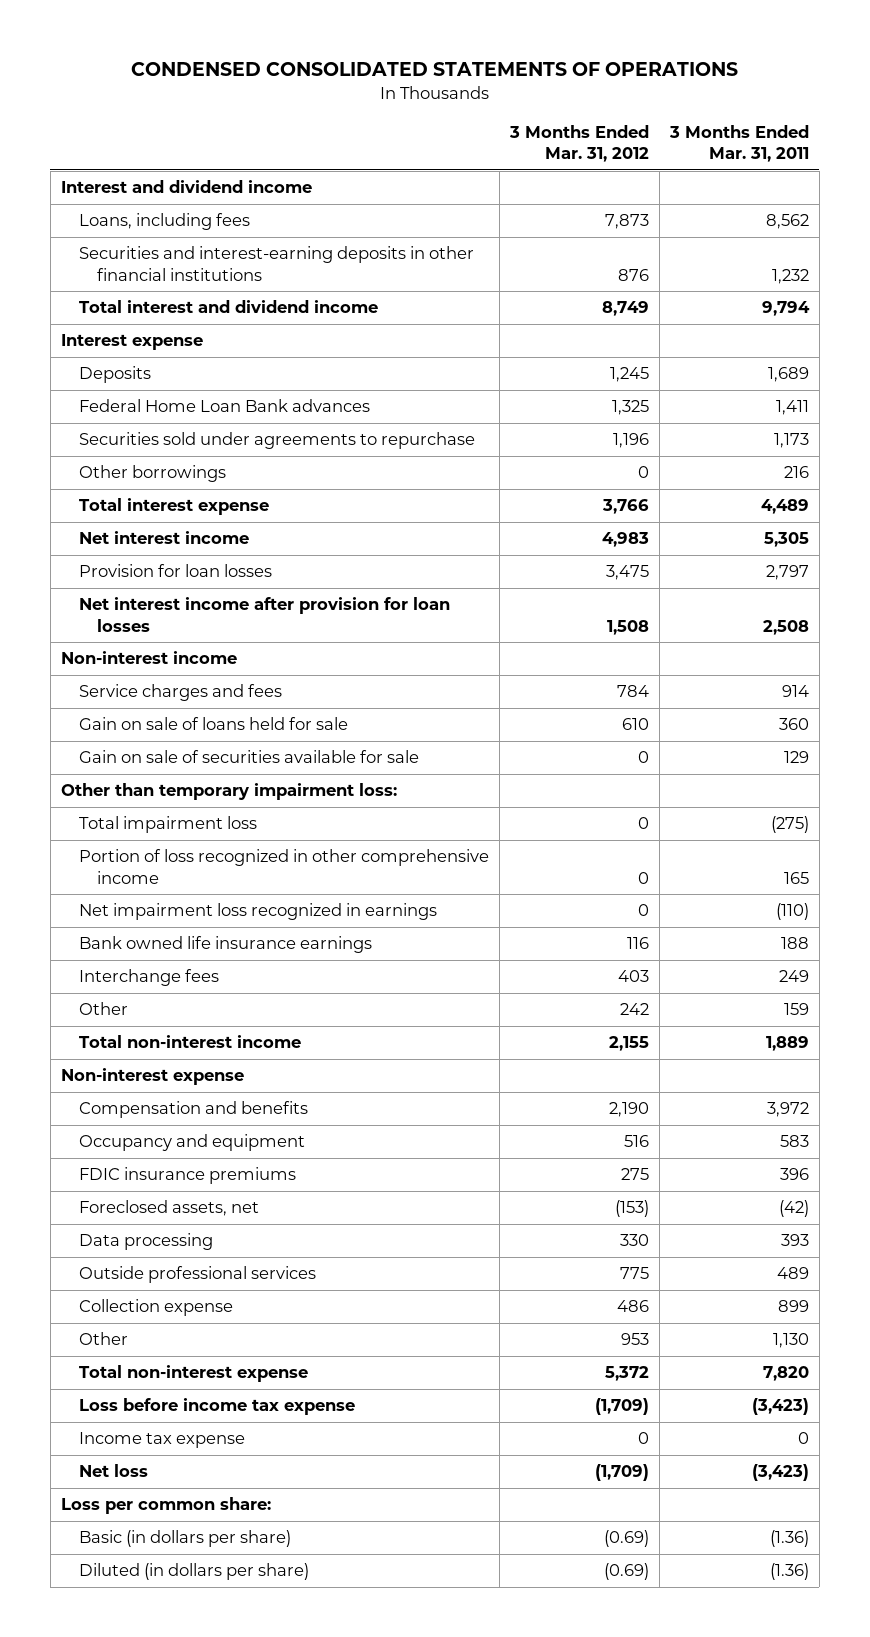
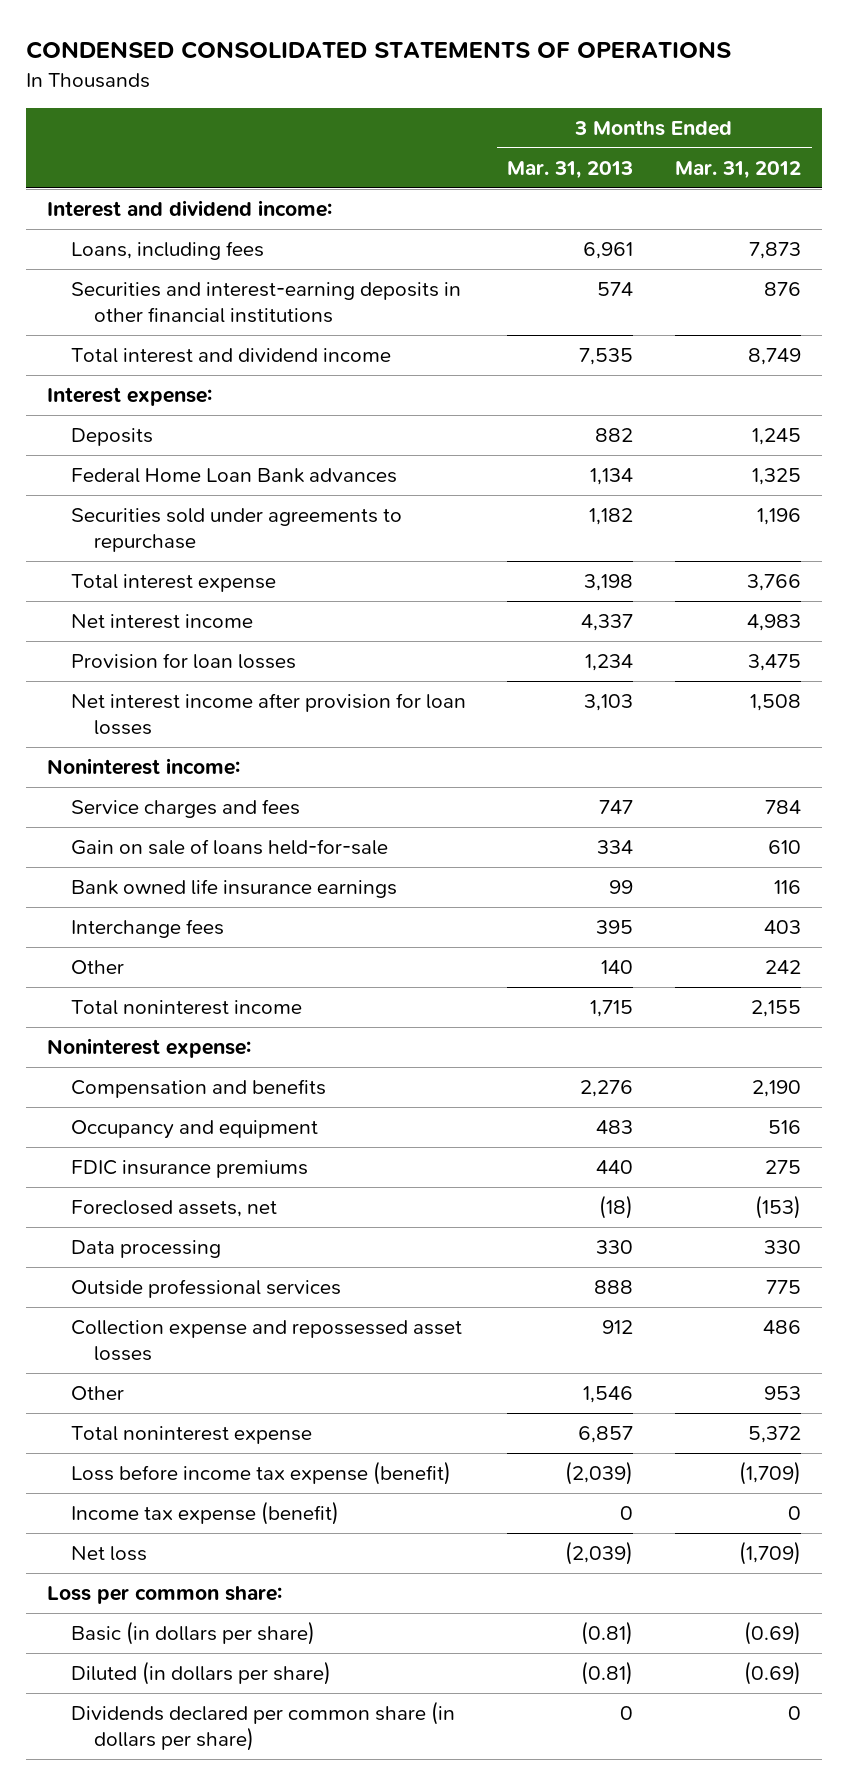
- | 3 Months Ended Mar. 31, 2012 | 3 Months Ended Mar. 31, 2011
+ | 3 Months Ended Mar. 31, 2013 | 3 Months Ended Mar. 31, 2012
- Interest and dividend income
+ Interest and dividend income:
- Interest expense
+ Interest expense:
- Other borrowings | 0 | 216
- Non-interest income
+ Noninterest income:
- Gain on sale of loans held for sale | 610 | 360
- Gain on sale of securities available for sale | 0 | 129
- Other than temporary impairment loss:
- Total impairment loss | 0 | (275)
- Portion of loss recognized in other comprehensive income | 0 | 165
- Net impairment loss recognized in earnings | 0 | (110)
+ Gain on sale of loans held-for-sale | 334 | 610
- Total non-interest income | 2,155 | 1,889
- Non-interest expense
+ Total noninterest income | 1,715 | 2,155
+ Noninterest expense:
- Collection expense | 486 | 899
+ Collection expense and repossessed asset losses | 912 | 486
- Total non-interest expense | 5,372 | 7,820
- Loss before income tax expense | (1,709) | (3,423)
- Income tax expense | 0 | 0
+ Total noninterest expense | 6,857 | 5,372
+ Loss before income tax expense (benefit) | (2,039) | (1,709)
+ Income tax expense (benefit) | 0 | 0
+ Dividends declared per common share (in dollars per share) | 0 | 0

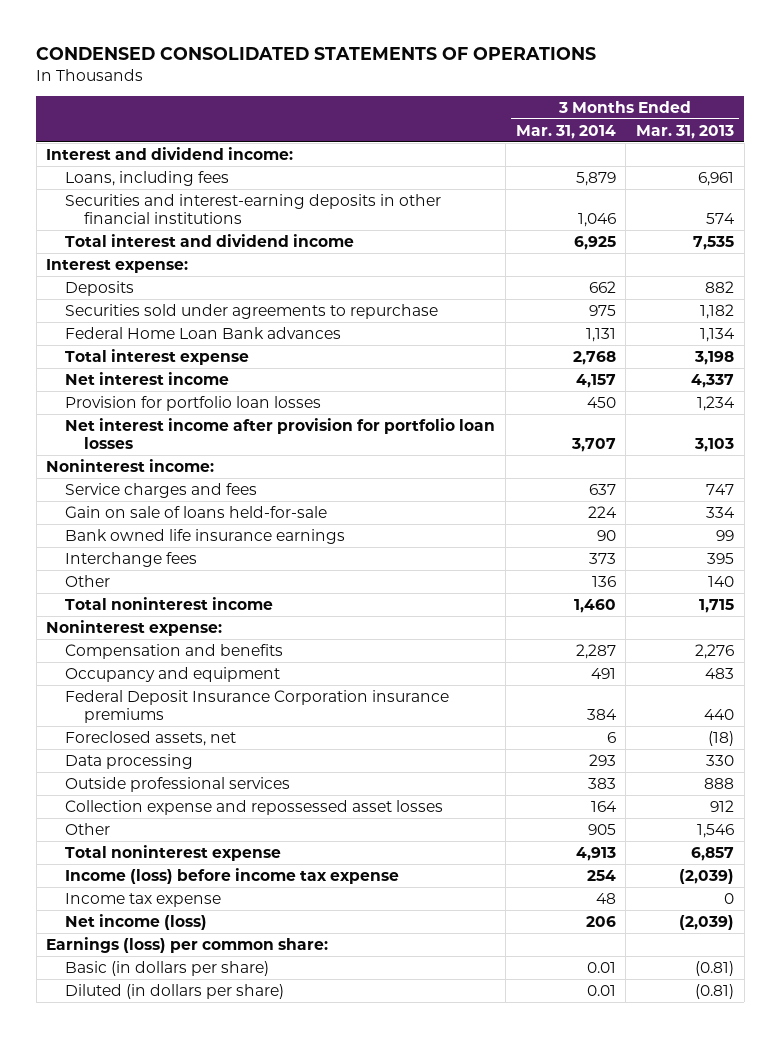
- | 3 Months Ended Mar. 31, 2013 | 3 Months Ended Mar. 31, 2012
+ | 3 Months Ended Mar. 31, 2014 | 3 Months Ended Mar. 31, 2013
moved down: Federal Home Loan Bank advances | 1,131 | 1,134
- Provision for loan losses | 1,234 | 3,475
- Net interest income after provision for loan losses | 3,103 | 1,508
+ Provision for portfolio loan losses | 450 | 1,234
+ Net interest income after provision for portfolio loan losses | 3,707 | 3,103
- FDIC insurance premiums | 440 | 275
+ Federal Deposit Insurance Corporation insurance premiums | 384 | 440
- Loss before income tax expense (benefit) | (2,039) | (1,709)
- Income tax expense (benefit) | 0 | 0
- Net loss | (2,039) | (1,709)
- Loss per common share:
+ Income (loss) before income tax expense | 254 | (2,039)
+ Income tax expense | 48 | 0
+ Net income (loss) | 206 | (2,039)
+ Earnings (loss) per common share:
- Dividends declared per common share (in dollars per share) | 0 | 0

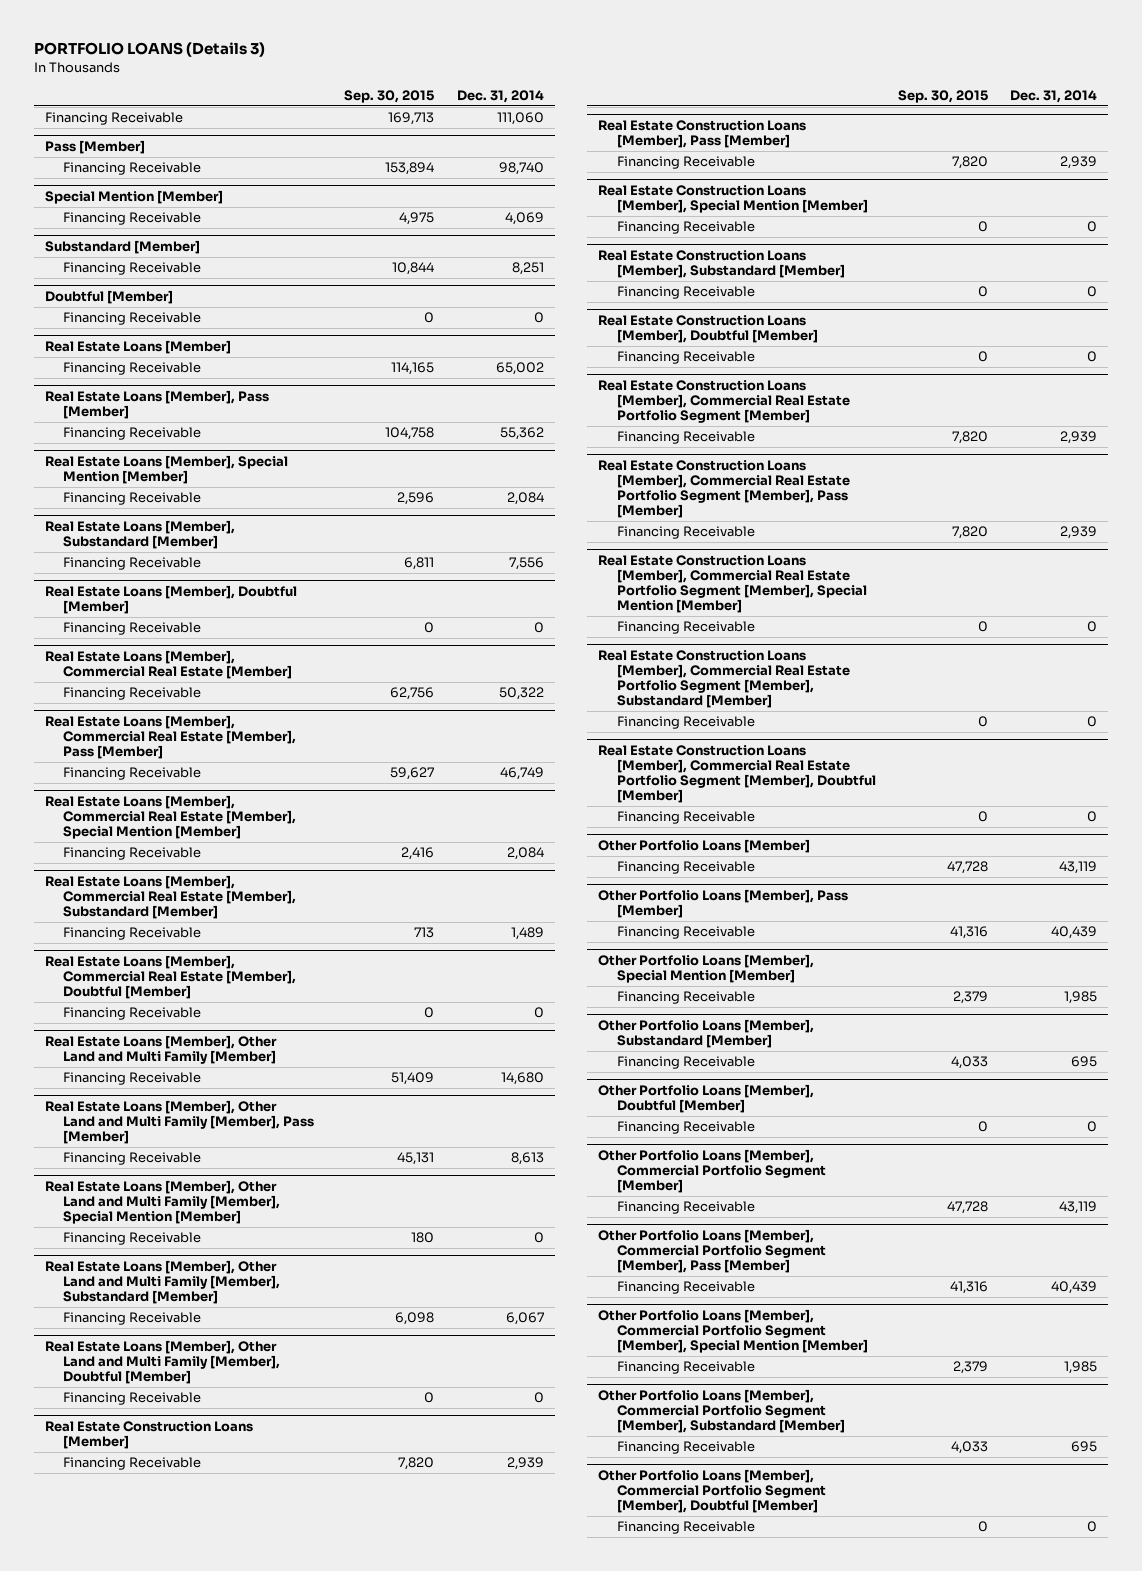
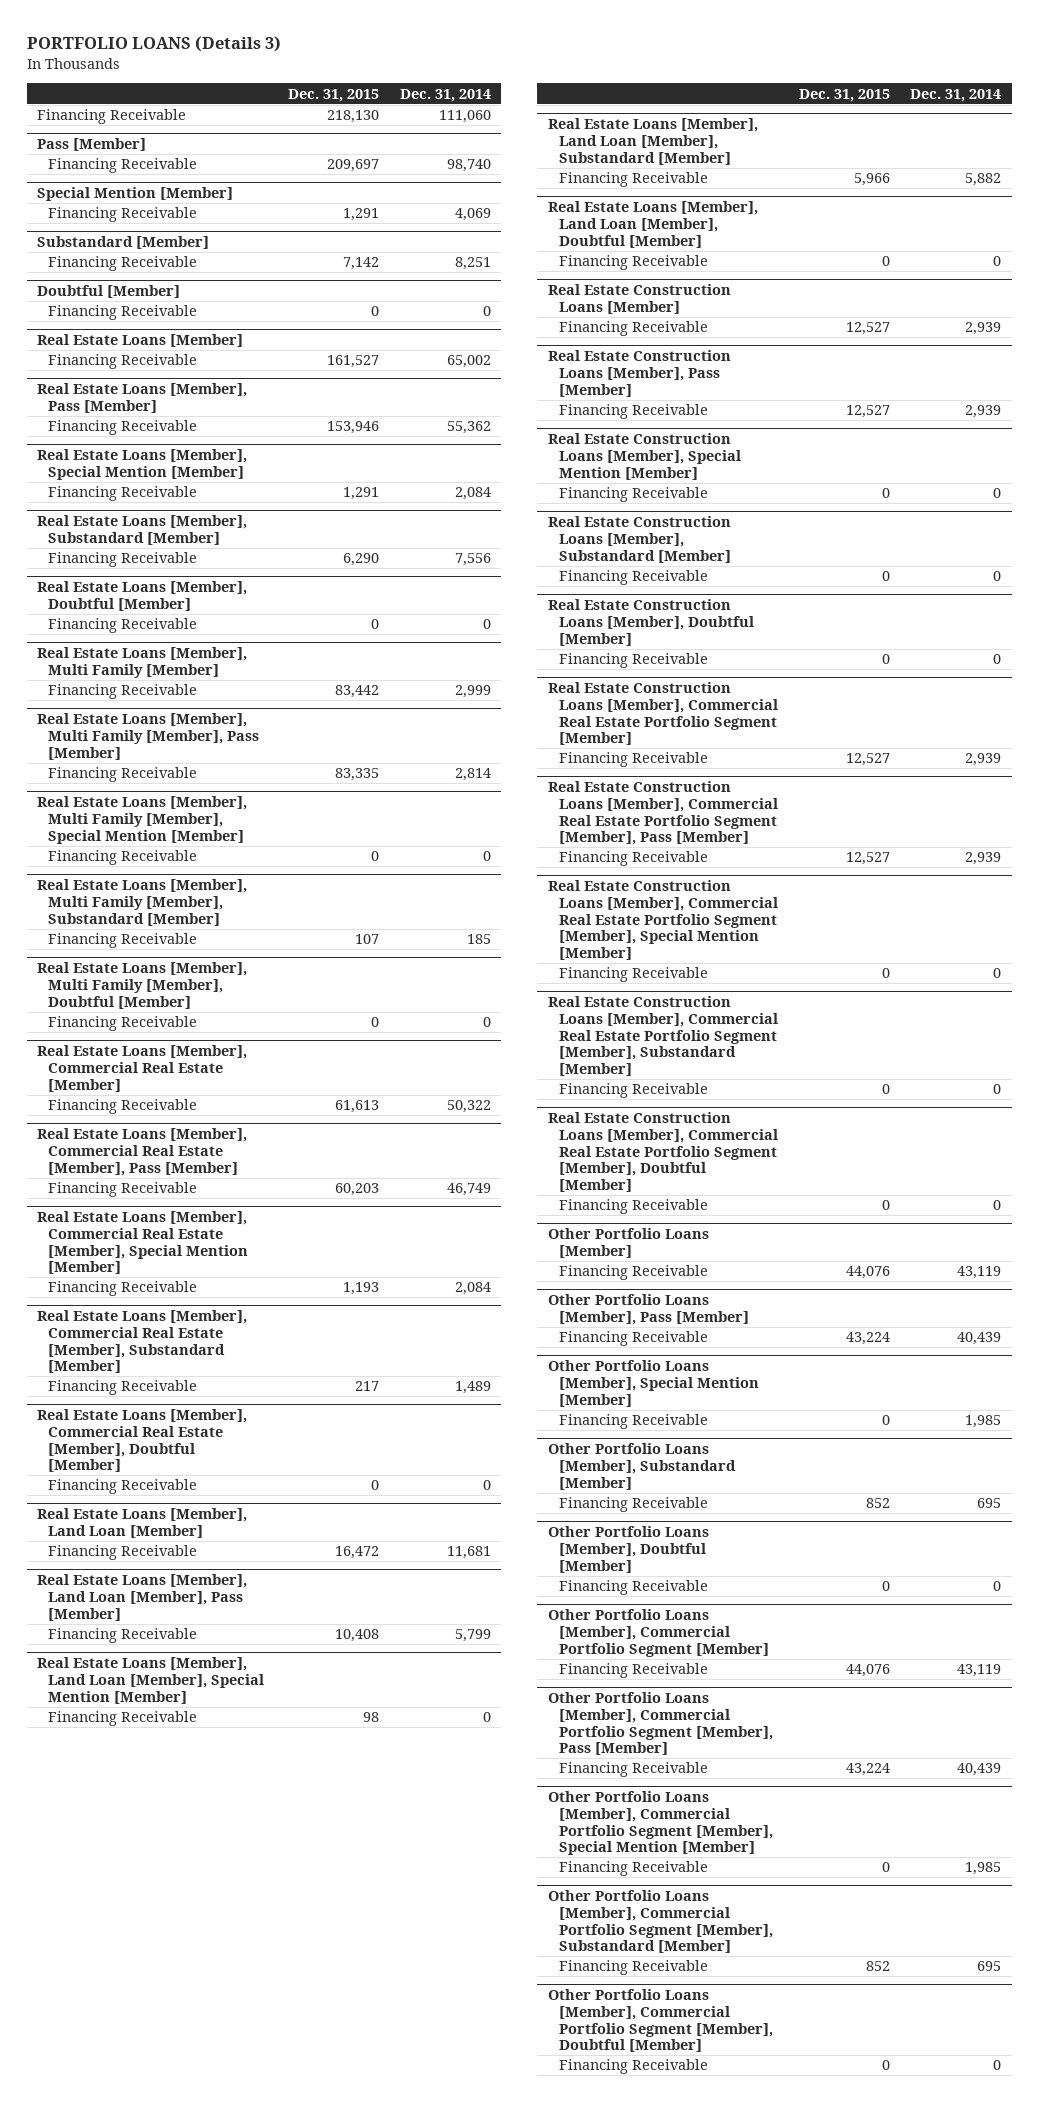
- | Sep. 30, 2015 | Dec. 31, 2014
+ | Dec. 31, 2015 | Dec. 31, 2014
+ Real Estate Loans [Member], Multi Family [Member]
+ Financing Receivable | 83,442 | 2,999
+ Real Estate Loans [Member], Multi Family [Member], Pass [Member]
+ Financing Receivable | 83,335 | 2,814
+ Real Estate Loans [Member], Multi Family [Member], Special Mention [Member]
+ Financing Receivable | 0 | 0
+ Real Estate Loans [Member], Multi Family [Member], Substandard [Member]
+ Financing Receivable | 107 | 185
+ Real Estate Loans [Member], Multi Family [Member], Doubtful [Member]
+ Financing Receivable | 0 | 0
- Real Estate Loans [Member], Other Land and Multi Family [Member]
- Financing Receivable | 51,409 | 14,680
- Real Estate Loans [Member], Other Land and Multi Family [Member], Pass [Member]
- Financing Receivable | 45,131 | 8,613
- Real Estate Loans [Member], Other Land and Multi Family [Member], Special Mention [Member]
+ Real Estate Loans [Member], Land Loan [Member]
+ Financing Receivable | 16,472 | 11,681
+ Real Estate Loans [Member], Land Loan [Member], Pass [Member]
+ Financing Receivable | 10,408 | 5,799
+ Real Estate Loans [Member], Land Loan [Member], Special Mention [Member]
- Real Estate Loans [Member], Other Land and Multi Family [Member], Substandard [Member]
- Financing Receivable | 6,098 | 6,067
- Real Estate Loans [Member], Other Land and Multi Family [Member], Doubtful [Member]
+ Real Estate Loans [Member], Land Loan [Member], Substandard [Member]
+ Financing Receivable | 5,966 | 5,882
+ Real Estate Loans [Member], Land Loan [Member], Doubtful [Member]

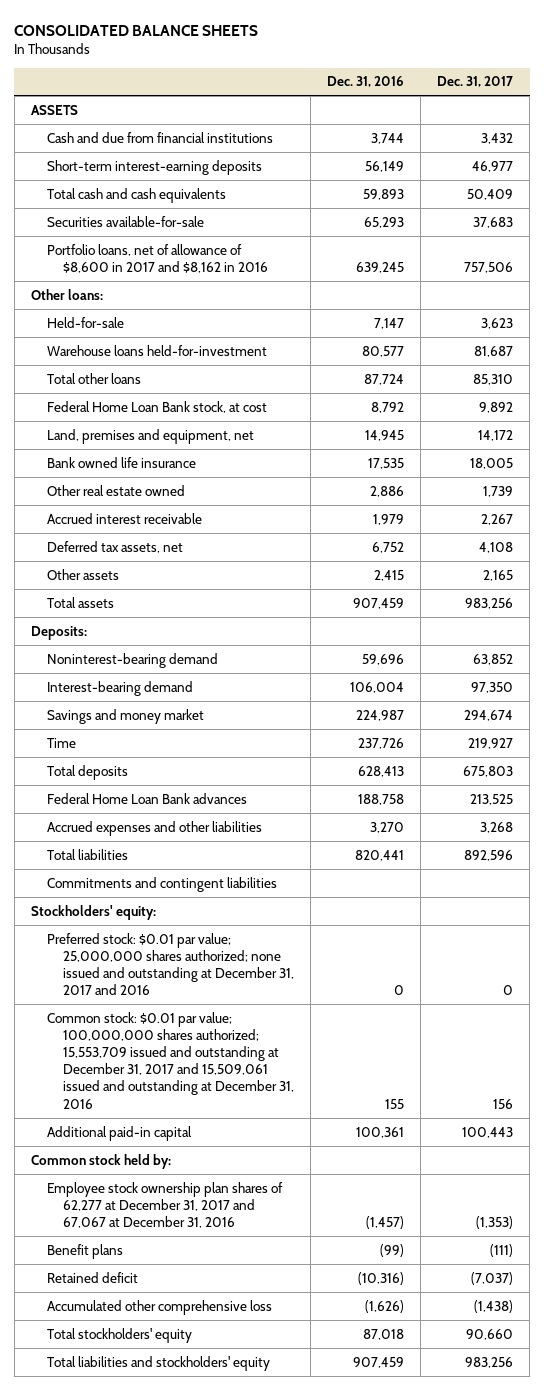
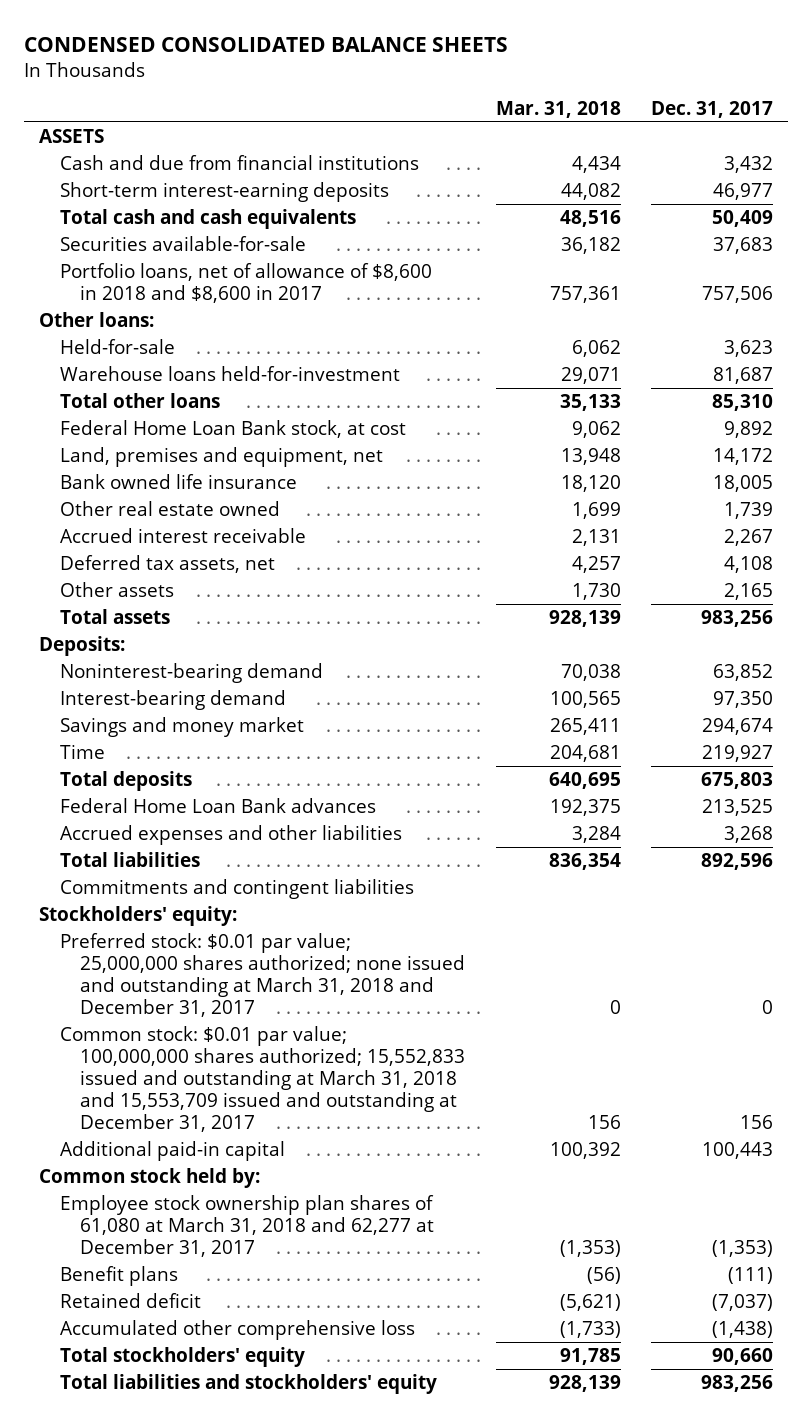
- CONSOLIDATED BALANCE SHEETS
+ CONDENSED CONSOLIDATED BALANCE SHEETS
- | Dec. 31, 2016 | Dec. 31, 2017
+ | Mar. 31, 2018 | Dec. 31, 2017
- Portfolio loans, net of allowance of $8,600 in 2017 and $8,162 in 2016 | 639,245 | 757,506
+ Portfolio loans, net of allowance of $8,600 in 2018 and $8,600 in 2017 | 757,361 | 757,506
- Preferred stock: $0.01 par value; 25,000,000 shares authorized; none issued and outstanding at December 31, 2017 and 2016 | 0 | 0
- Common stock: $0.01 par value; 100,000,000 shares authorized; 15,553,709 issued and outstanding at December 31, 2017 and 15,509,061 issued and outstanding at December 31, 2016 | 155 | 156
+ Preferred stock: $0.01 par value; 25,000,000 shares authorized; none issued and outstanding at March 31, 2018 and December 31, 2017 | 0 | 0
+ Common stock: $0.01 par value; 100,000,000 shares authorized; 15,552,833 issued and outstanding at March 31, 2018 and 15,553,709 issued and outstanding at December 31, 2017 | 156 | 156
- Employee stock ownership plan shares of 62,277 at December 31, 2017 and 67,067 at December 31, 2016 | (1,457) | (1,353)
+ Employee stock ownership plan shares of 61,080 at March 31, 2018 and 62,277 at December 31, 2017 | (1,353) | (1,353)

